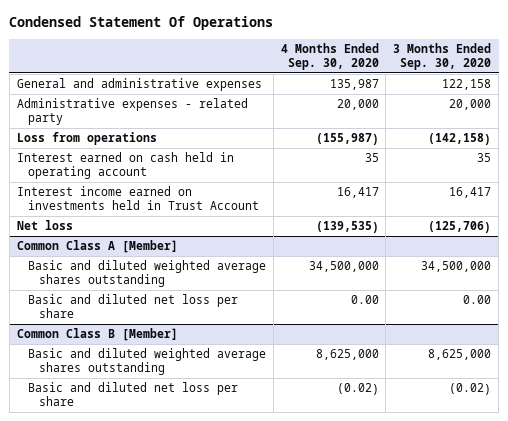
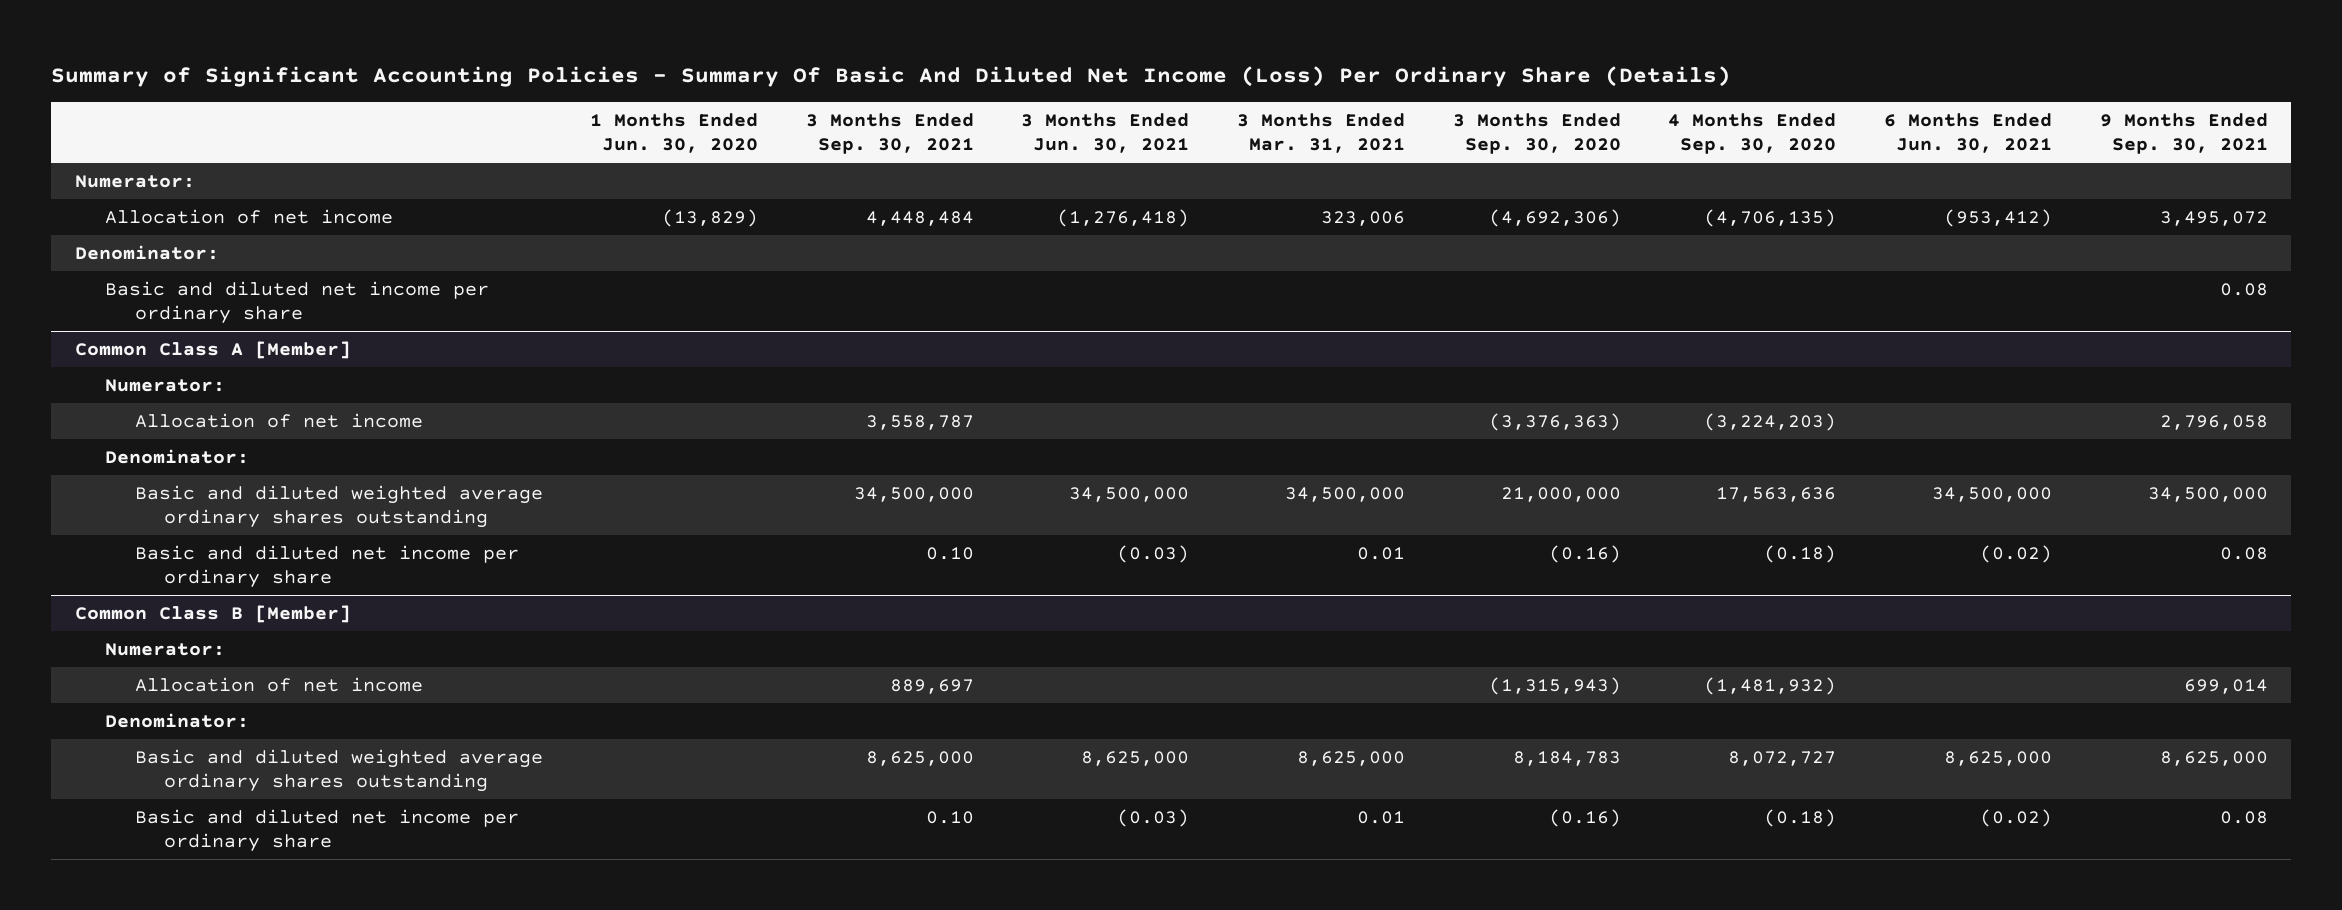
- Condensed Statement Of Operations
+ Summary of Significant Accounting Policies - Summary Of Basic And Diluted Net Income (Loss) Per Ordinary Share (Details)
- | 4 Months Ended Sep. 30, 2020 | 3 Months Ended Sep. 30, 2020
+ | 1 Months Ended Jun. 30, 2020 | 3 Months Ended Sep. 30, 2021 | 3 Months Ended Jun. 30, 2021 | 3 Months Ended Mar. 31, 2021 | 3 Months Ended Sep. 30, 2020 | 4 Months Ended Sep. 30, 2020 | 6 Months Ended Jun. 30, 2021 | 9 Months Ended Sep. 30, 2021
- General and administrative expenses | 135,987 | 122,158
- Administrative expenses - related party | 20,000 | 20,000
- Loss from operations | (155,987) | (142,158)
- Interest earned on cash held in operating account | 35 | 35
- Interest income earned on investments held in Trust Account | 16,417 | 16,417
- Net loss | (139,535) | (125,706)
+ Numerator:
+ Allocation of net income | (13,829) | 4,448,484 | (1,276,418) | 323,006 | (4,692,306) | (4,706,135) | (953,412) | 3,495,072
+ Denominator:
+ Basic and diluted net income per ordinary share | | | | | | | | 0.08
@ Common Class A [Member]
- Basic and diluted weighted average shares outstanding | 34,500,000 | 34,500,000
- Basic and diluted net loss per share | 0.00 | 0.00
+ Numerator:
+ Allocation of net income | | 3,558,787 | | | (3,376,363) | (3,224,203) | | 2,796,058
+ Denominator:
+ Basic and diluted weighted average ordinary shares outstanding | | 34,500,000 | 34,500,000 | 34,500,000 | 21,000,000 | 17,563,636 | 34,500,000 | 34,500,000
+ Basic and diluted net income per ordinary share | | 0.10 | (0.03) | 0.01 | (0.16) | (0.18) | (0.02) | 0.08
@ Common Class B [Member]
- Basic and diluted weighted average shares outstanding | 8,625,000 | 8,625,000
- Basic and diluted net loss per share | (0.02) | (0.02)
+ Numerator:
+ Allocation of net income | | 889,697 | | | (1,315,943) | (1,481,932) | | 699,014
+ Denominator:
+ Basic and diluted weighted average ordinary shares outstanding | | 8,625,000 | 8,625,000 | 8,625,000 | 8,184,783 | 8,072,727 | 8,625,000 | 8,625,000
+ Basic and diluted net income per ordinary share | | 0.10 | (0.03) | 0.01 | (0.16) | (0.18) | (0.02) | 0.08

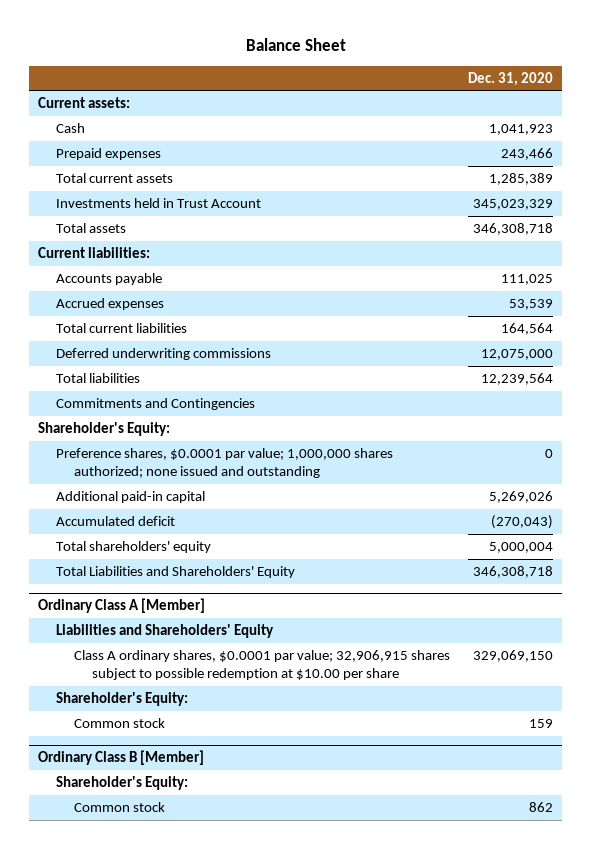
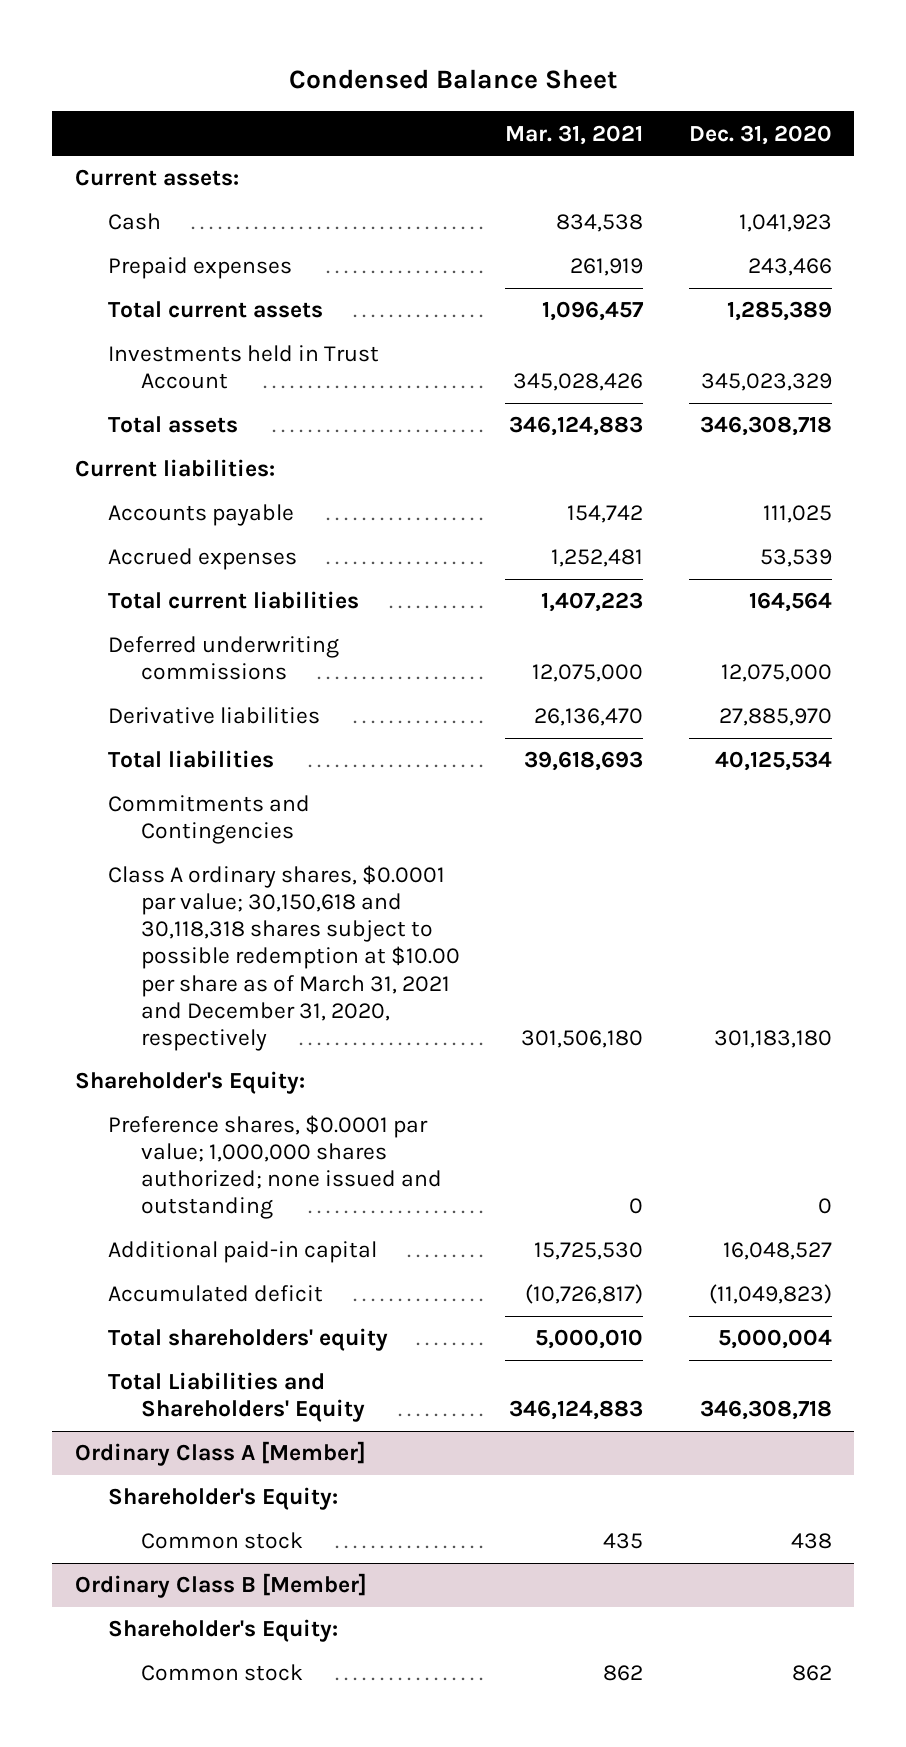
- Balance Sheet
+ Condensed Balance Sheet
- | Dec. 31, 2020
+ | Mar. 31, 2021 | Dec. 31, 2020
- Total liabilities | 12,239,564
+ Derivative liabilities | 26,136,470 | 27,885,970
+ Total liabilities | 39,618,693 | 40,125,534
+ Class A ordinary shares, $0.0001 par value; 30,150,618 and 30,118,318 shares subject to possible redemption at $10.00 per share as of March 31, 2021 and December 31, 2020, respectively | 301,506,180 | 301,183,180
- Additional paid-in capital | 5,269,026
- Accumulated deficit | (270,043)
+ Additional paid-in capital | 15,725,530 | 16,048,527
+ Accumulated deficit | (10,726,817) | (11,049,823)
@ Ordinary Class A [Member]
- Liabilities and Shareholders' Equity
- Class A ordinary shares, $0.0001 par value; 32,906,915 shares subject to possible redemption at $10.00 per share | 329,069,150
- Common stock | 159
+ Common stock | 435 | 438

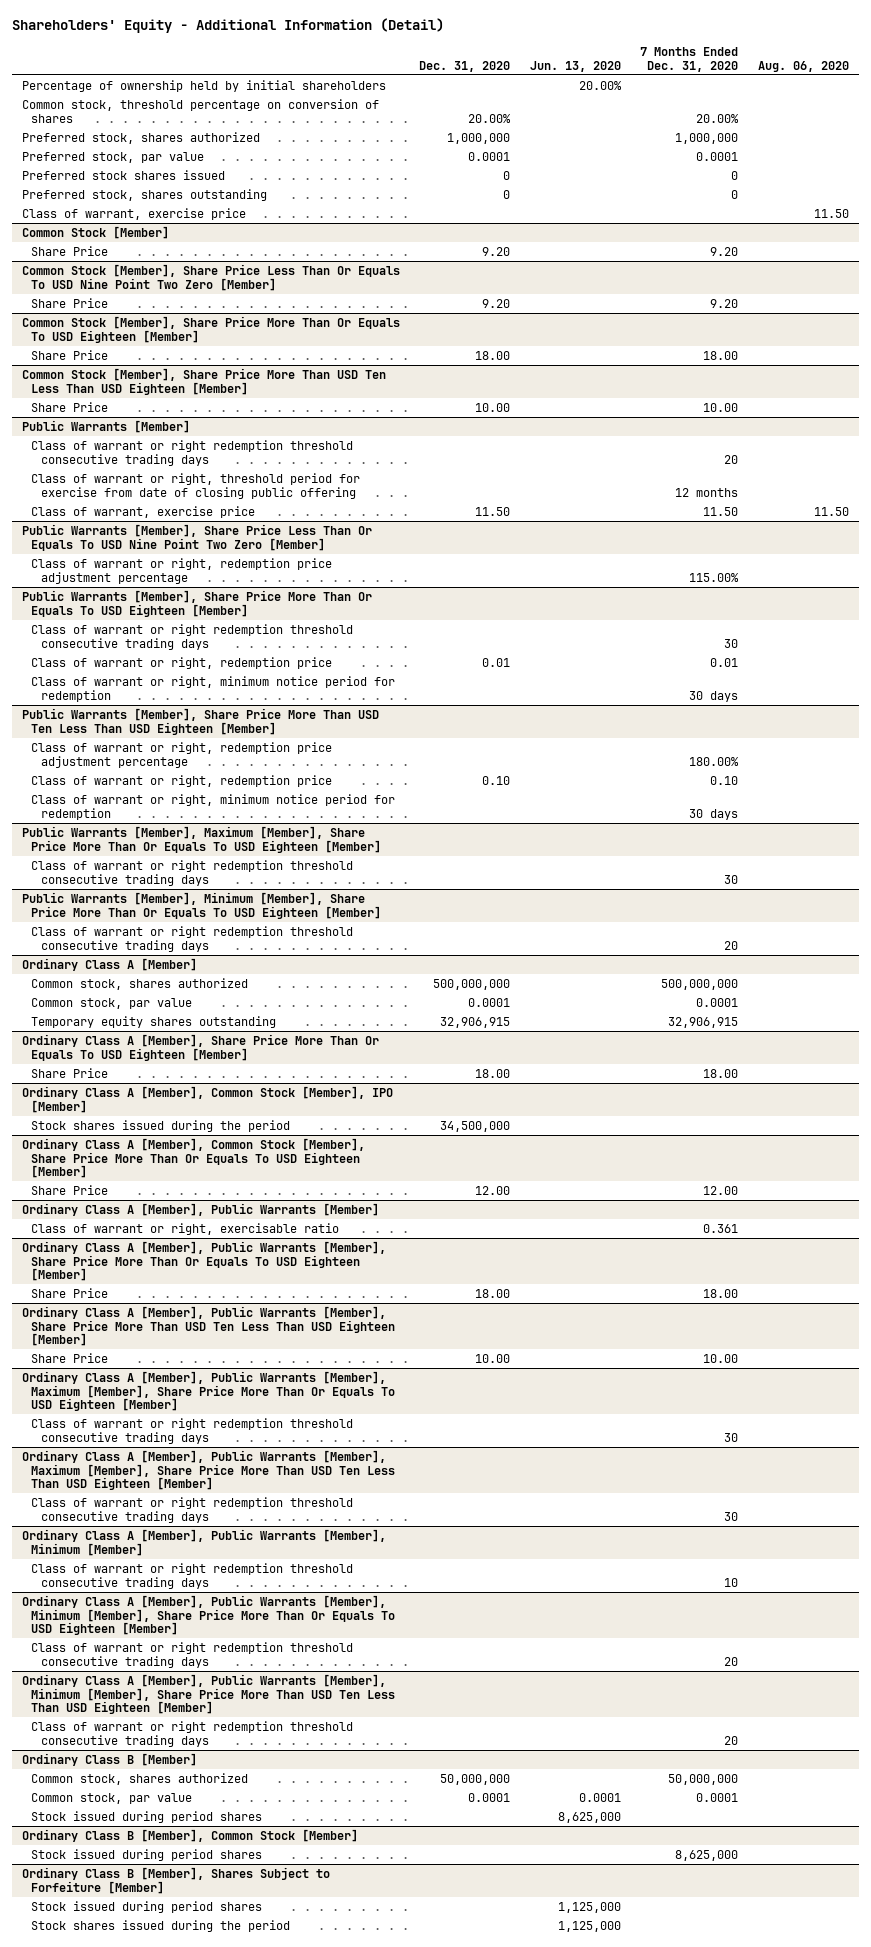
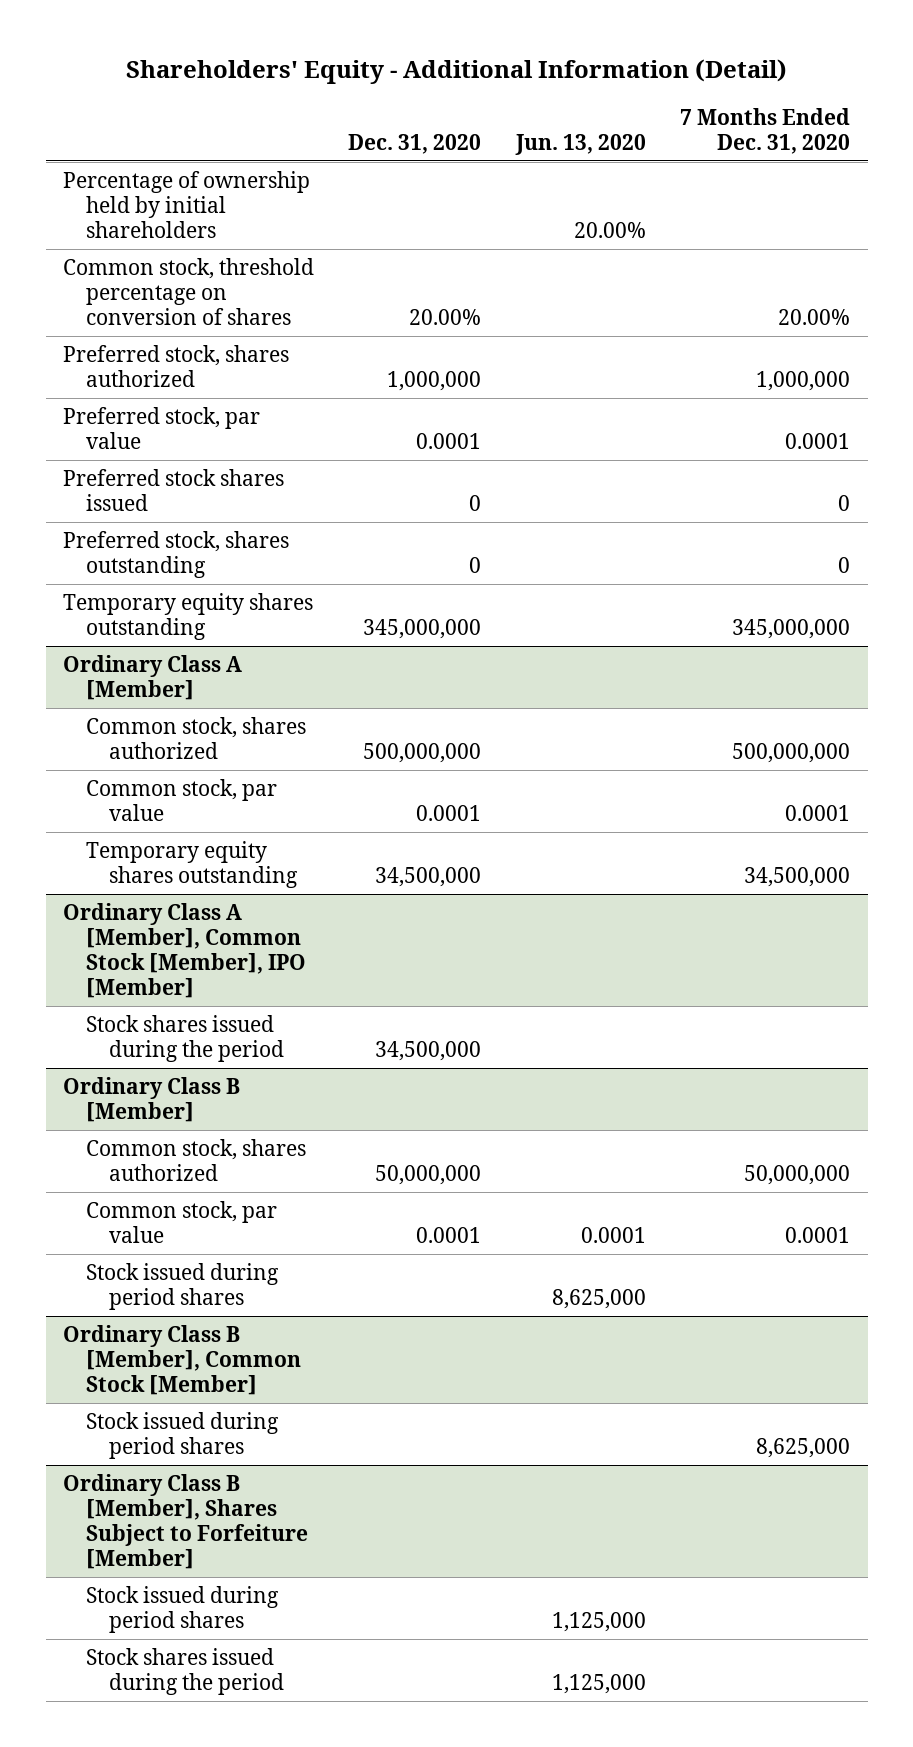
- | Dec. 31, 2020 | Jun. 13, 2020 | 7 Months Ended Dec. 31, 2020 | Aug. 06, 2020
+ | Dec. 31, 2020 | Jun. 13, 2020 | 7 Months Ended Dec. 31, 2020
- Class of warrant, exercise price | | | | 11.50
- Common Stock [Member]
- Share Price | 9.20 | | 9.20 |
- Common Stock [Member], Share Price Less Than Or Equals To USD Nine Point Two Zero [Member]
- Share Price | 9.20 | | 9.20 |
- Common Stock [Member], Share Price More Than Or Equals To USD Eighteen [Member]
- Share Price | 18.00 | | 18.00 |
- Common Stock [Member], Share Price More Than USD Ten Less Than USD Eighteen [Member]
- Share Price | 10.00 | | 10.00 |
- Public Warrants [Member]
- Class of warrant or right redemption threshold consecutive trading days | | | 20 |
- Class of warrant or right, threshold period for exercise from date of closing public offering | | | 12 months |
- Class of warrant, exercise price | 11.50 | | 11.50 | 11.50
- Public Warrants [Member], Share Price Less Than Or Equals To USD Nine Point Two Zero [Member]
- Class of warrant or right, redemption price adjustment percentage | | | 115.00% |
- Public Warrants [Member], Share Price More Than Or Equals To USD Eighteen [Member]
- Class of warrant or right redemption threshold consecutive trading days | | | 30 |
- Class of warrant or right, redemption price | 0.01 | | 0.01 |
- Class of warrant or right, minimum notice period for redemption | | | 30 days |
- Public Warrants [Member], Share Price More Than USD Ten Less Than USD Eighteen [Member]
- Class of warrant or right, redemption price adjustment percentage | | | 180.00% |
- Class of warrant or right, redemption price | 0.10 | | 0.10 |
- Class of warrant or right, minimum notice period for redemption | | | 30 days |
- Public Warrants [Member], Maximum [Member], Share Price More Than Or Equals To USD Eighteen [Member]
- Class of warrant or right redemption threshold consecutive trading days | | | 30 |
- Public Warrants [Member], Minimum [Member], Share Price More Than Or Equals To USD Eighteen [Member]
- Class of warrant or right redemption threshold consecutive trading days | | | 20 |
+ Temporary equity shares outstanding | 345,000,000 | | 345,000,000
@ Ordinary Class A [Member]
- Temporary equity shares outstanding | 32,906,915 | | 32,906,915 |
- Ordinary Class A [Member], Share Price More Than Or Equals To USD Eighteen [Member]
- Share Price | 18.00 | | 18.00 |
@ Ordinary Class A [Member]
+ Temporary equity shares outstanding | 34,500,000 | | 34,500,000
- Ordinary Class A [Member], Common Stock [Member], Share Price More Than Or Equals To USD Eighteen [Member]
- Share Price | 12.00 | | 12.00 |
- Ordinary Class A [Member], Public Warrants [Member]
- Class of warrant or right, exercisable ratio | | | 0.361 |
- Ordinary Class A [Member], Public Warrants [Member], Share Price More Than Or Equals To USD Eighteen [Member]
- Share Price | 18.00 | | 18.00 |
- Ordinary Class A [Member], Public Warrants [Member], Share Price More Than USD Ten Less Than USD Eighteen [Member]
- Share Price | 10.00 | | 10.00 |
- Ordinary Class A [Member], Public Warrants [Member], Maximum [Member], Share Price More Than Or Equals To USD Eighteen [Member]
- Class of warrant or right redemption threshold consecutive trading days | | | 30 |
- Ordinary Class A [Member], Public Warrants [Member], Maximum [Member], Share Price More Than USD Ten Less Than USD Eighteen [Member]
- Class of warrant or right redemption threshold consecutive trading days | | | 30 |
- Ordinary Class A [Member], Public Warrants [Member], Minimum [Member]
- Class of warrant or right redemption threshold consecutive trading days | | | 10 |
- Ordinary Class A [Member], Public Warrants [Member], Minimum [Member], Share Price More Than Or Equals To USD Eighteen [Member]
- Class of warrant or right redemption threshold consecutive trading days | | | 20 |
- Ordinary Class A [Member], Public Warrants [Member], Minimum [Member], Share Price More Than USD Ten Less Than USD Eighteen [Member]
- Class of warrant or right redemption threshold consecutive trading days | | | 20 |

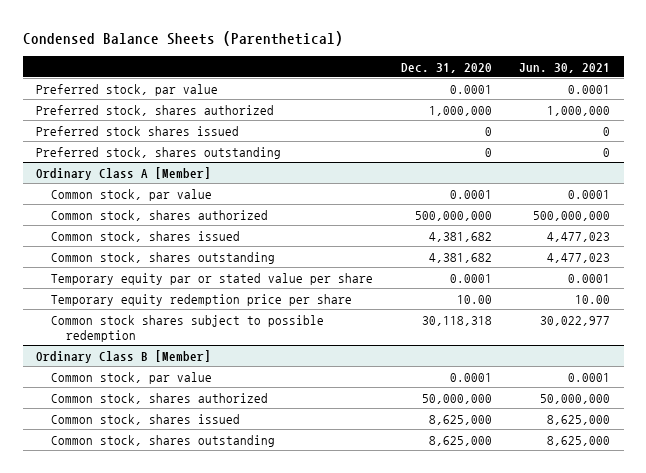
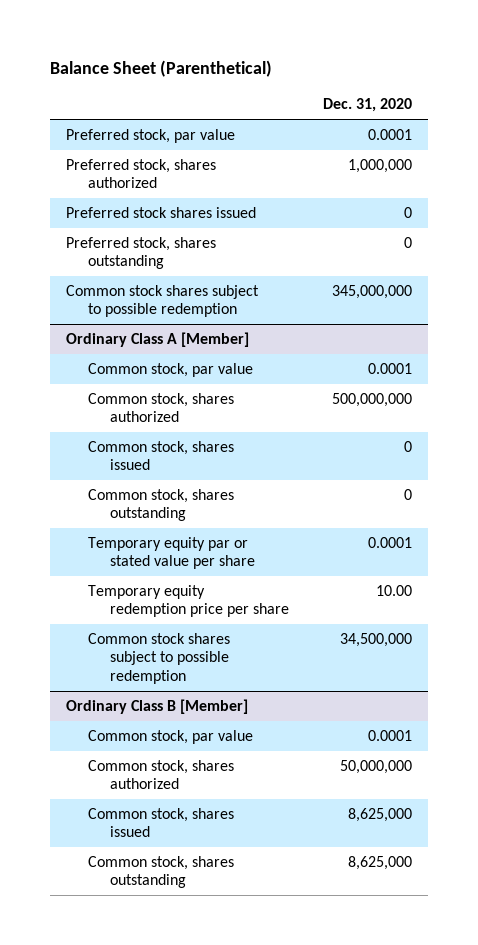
- Condensed Balance Sheets (Parenthetical)
+ Balance Sheet (Parenthetical)
- | Dec. 31, 2020 | Jun. 30, 2021
+ | Dec. 31, 2020
+ Common stock shares subject to possible redemption | 345,000,000
@ Ordinary Class A [Member]
- Common stock, shares issued | 4,381,682 | 4,477,023
- Common stock, shares outstanding | 4,381,682 | 4,477,023
+ Common stock, shares issued | 0
+ Common stock, shares outstanding | 0
- Common stock shares subject to possible redemption | 30,118,318 | 30,022,977
+ Common stock shares subject to possible redemption | 34,500,000

